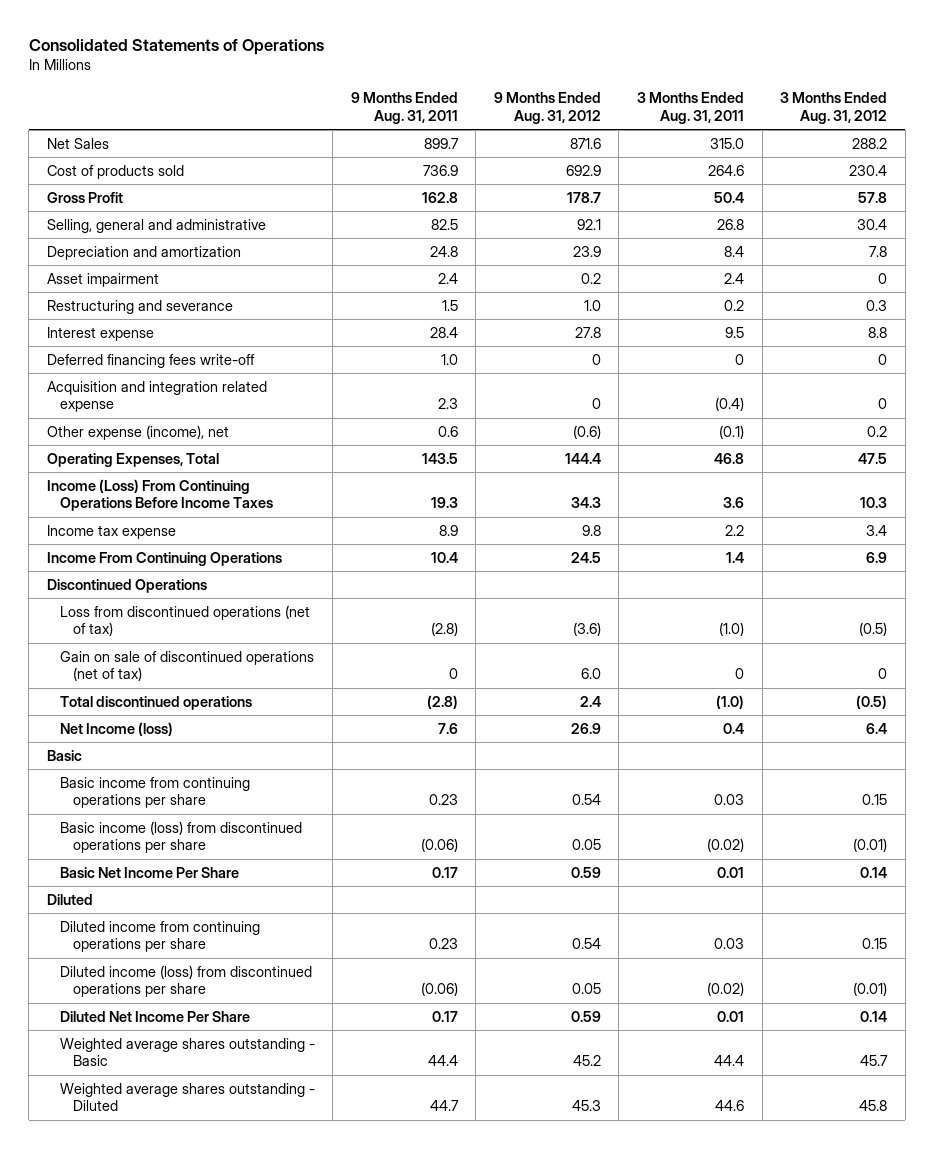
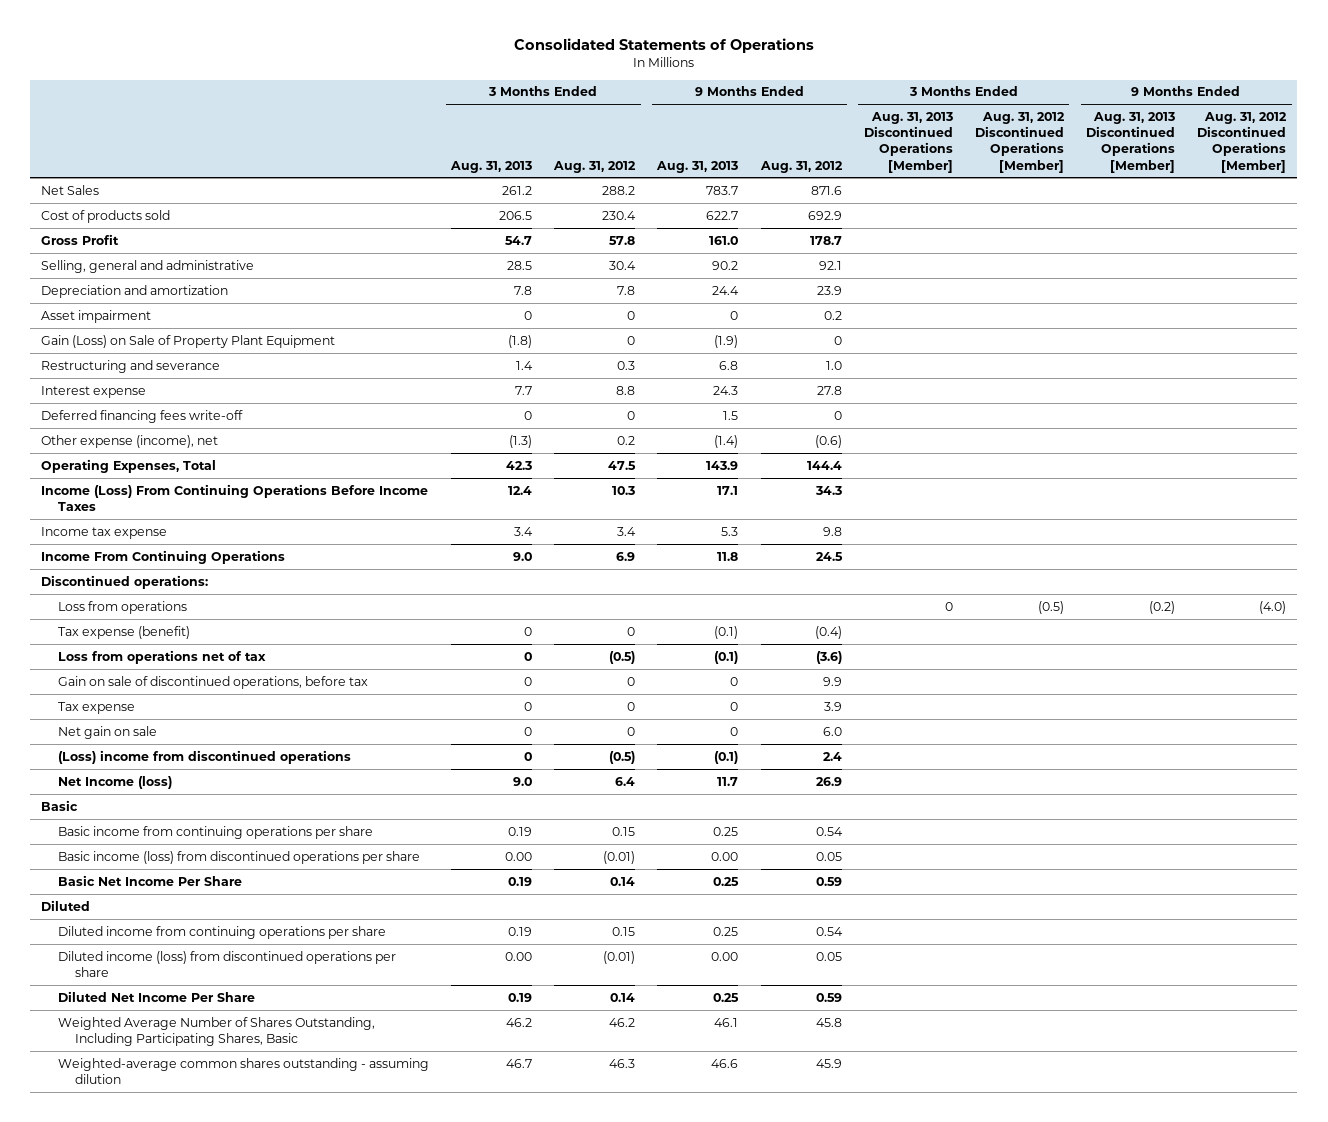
- | 9 Months Ended Aug. 31, 2011 | 9 Months Ended Aug. 31, 2012 | 3 Months Ended Aug. 31, 2011 | 3 Months Ended Aug. 31, 2012
+ | 3 Months Ended Aug. 31, 2013 | 3 Months Ended Aug. 31, 2012 | 9 Months Ended Aug. 31, 2013 | 9 Months Ended Aug. 31, 2012 | 3 Months Ended Aug. 31, 2013 Discontinued Operations [Member] | 3 Months Ended Aug. 31, 2012 Discontinued Operations [Member] | 9 Months Ended Aug. 31, 2013 Discontinued Operations [Member] | 9 Months Ended Aug. 31, 2012 Discontinued Operations [Member]
+ Gain (Loss) on Sale of Property Plant Equipment | (1.8) | 0 | (1.9) | 0 | | | |
- Acquisition and integration related expense | 2.3 | 0 | (0.4) | 0
- Discontinued Operations
- Loss from discontinued operations (net of tax) | (2.8) | (3.6) | (1.0) | (0.5)
- Gain on sale of discontinued operations (net of tax) | 0 | 6.0 | 0 | 0
- Total discontinued operations | (2.8) | 2.4 | (1.0) | (0.5)
+ Discontinued operations:
+ Loss from operations | | | | | 0 | (0.5) | (0.2) | (4.0)
+ Tax expense (benefit) | 0 | 0 | (0.1) | (0.4) | | | |
+ Loss from operations net of tax | 0 | (0.5) | (0.1) | (3.6) | | | |
+ Gain on sale of discontinued operations, before tax | 0 | 0 | 0 | 9.9 | | | |
+ Tax expense | 0 | 0 | 0 | 3.9 | | | |
+ Net gain on sale | 0 | 0 | 0 | 6.0 | | | |
+ (Loss) income from discontinued operations | 0 | (0.5) | (0.1) | 2.4 | | | |
- Weighted average shares outstanding - Basic | 44.4 | 45.2 | 44.4 | 45.7
- Weighted average shares outstanding - Diluted | 44.7 | 45.3 | 44.6 | 45.8
+ Weighted Average Number of Shares Outstanding, Including Participating Shares, Basic | 46.2 | 46.2 | 46.1 | 45.8 | | | |
+ Weighted-average common shares outstanding - assuming dilution | 46.7 | 46.3 | 46.6 | 45.9 | | | |

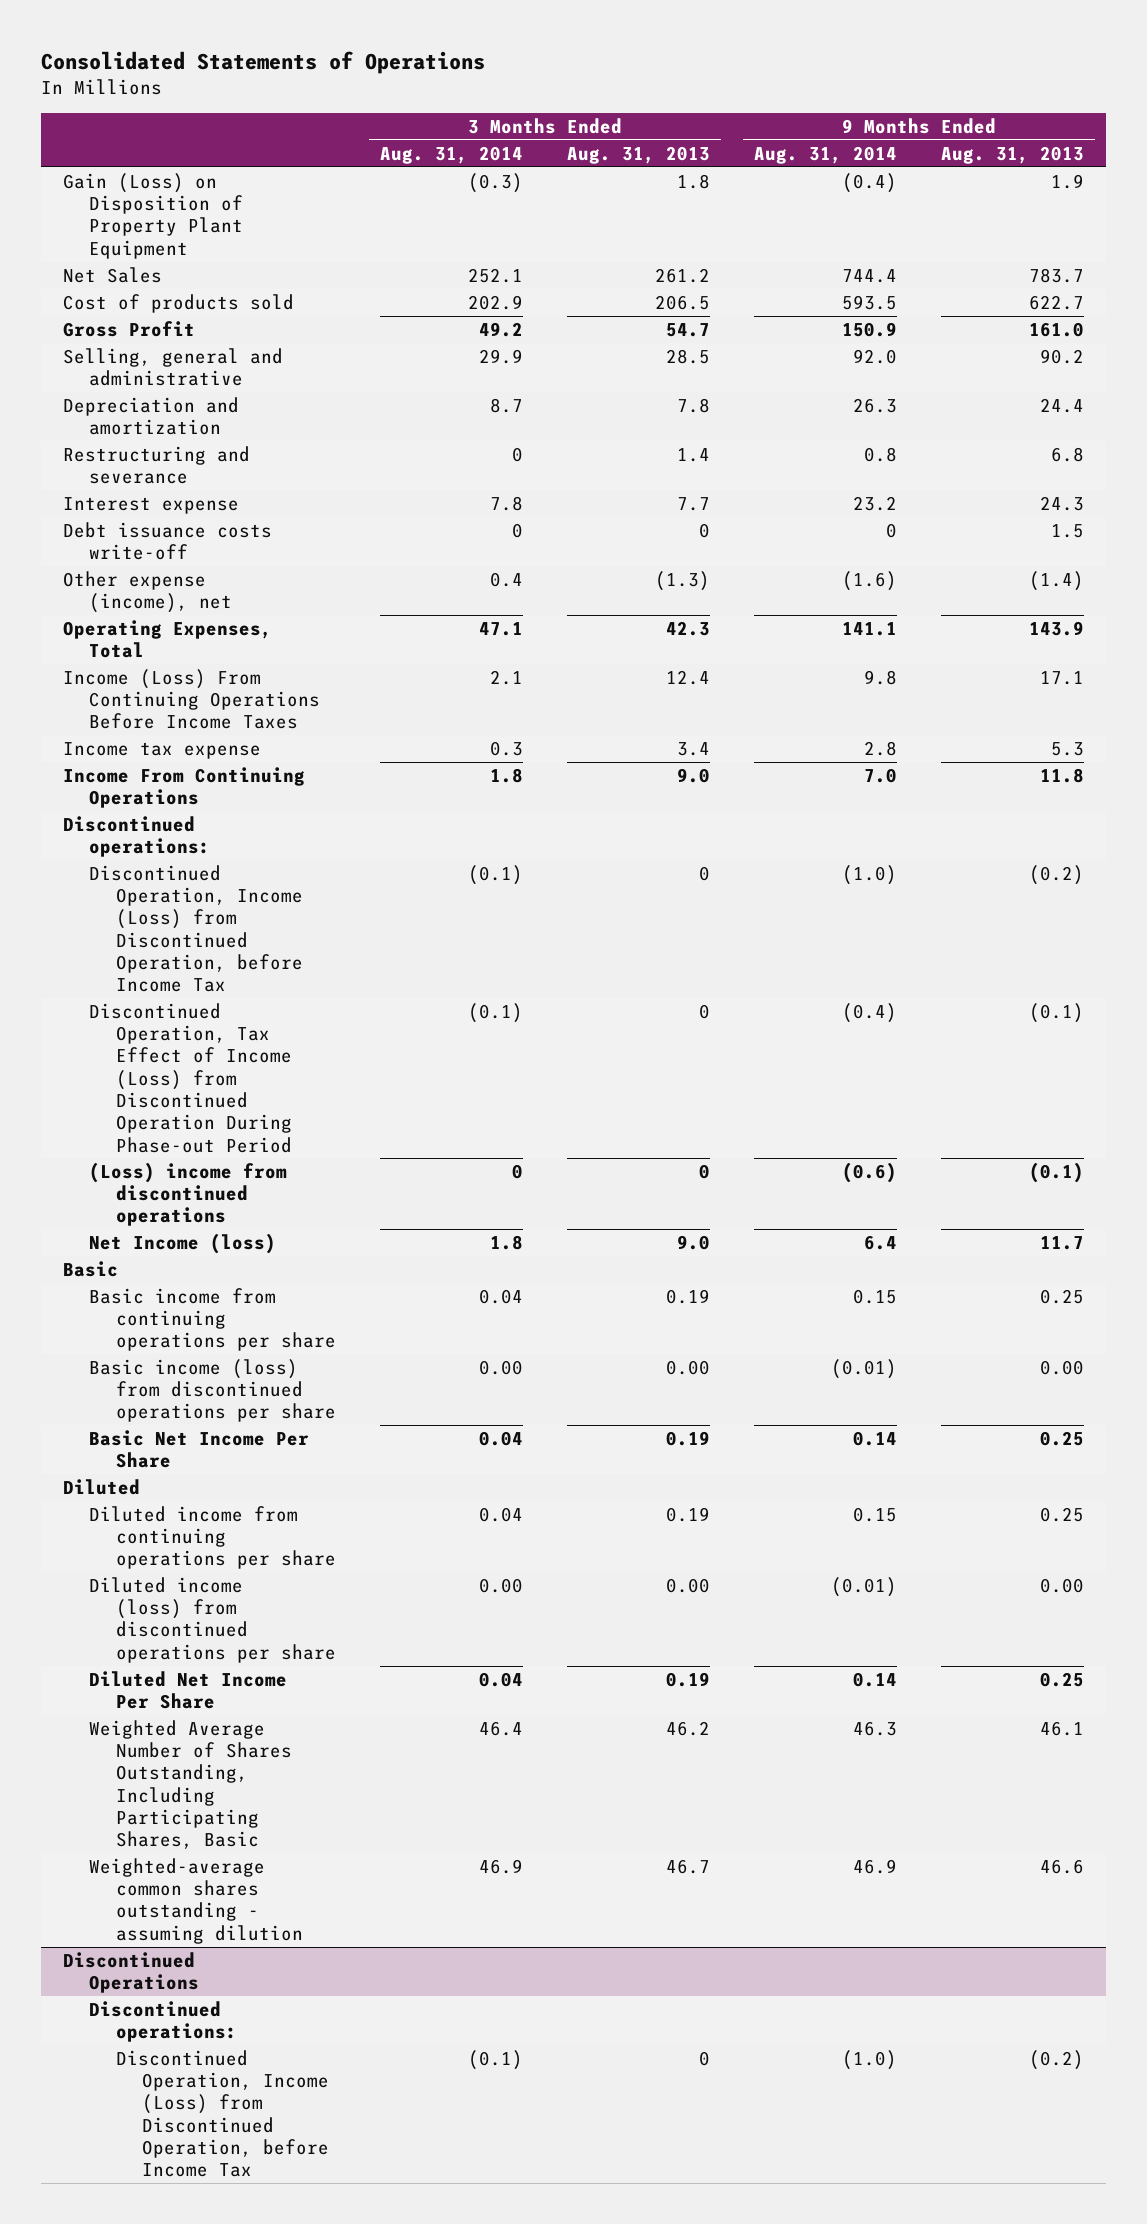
- | 3 Months Ended Aug. 31, 2013 | 3 Months Ended Aug. 31, 2012 | 9 Months Ended Aug. 31, 2013 | 9 Months Ended Aug. 31, 2012 | 3 Months Ended Aug. 31, 2013 Discontinued Operations [Member] | 3 Months Ended Aug. 31, 2012 Discontinued Operations [Member] | 9 Months Ended Aug. 31, 2013 Discontinued Operations [Member] | 9 Months Ended Aug. 31, 2012 Discontinued Operations [Member]
+ | 3 Months Ended Aug. 31, 2014 | 3 Months Ended Aug. 31, 2013 | 9 Months Ended Aug. 31, 2014 | 9 Months Ended Aug. 31, 2013
+ Gain (Loss) on Disposition of Property Plant Equipment | (0.3) | 1.8 | (0.4) | 1.9
- Asset impairment | 0 | 0 | 0 | 0.2 | | | |
- Gain (Loss) on Sale of Property Plant Equipment | (1.8) | 0 | (1.9) | 0 | | | |
- Deferred financing fees write-off | 0 | 0 | 1.5 | 0 | | | |
+ Debt issuance costs write-off | 0 | 0 | 0 | 1.5
- Loss from operations | | | | | 0 | (0.5) | (0.2) | (4.0)
- Tax expense (benefit) | 0 | 0 | (0.1) | (0.4) | | | |
- Loss from operations net of tax | 0 | (0.5) | (0.1) | (3.6) | | | |
- Gain on sale of discontinued operations, before tax | 0 | 0 | 0 | 9.9 | | | |
- Tax expense | 0 | 0 | 0 | 3.9 | | | |
- Net gain on sale | 0 | 0 | 0 | 6.0 | | | |
+ Discontinued Operation, Income (Loss) from Discontinued Operation, before Income Tax | (0.1) | 0 | (1.0) | (0.2)
+ Discontinued Operation, Tax Effect of Income (Loss) from Discontinued Operation During Phase-out Period | (0.1) | 0 | (0.4) | (0.1)
+ Discontinued Operations
+ Discontinued operations:
+ Discontinued Operation, Income (Loss) from Discontinued Operation, before Income Tax | (0.1) | 0 | (1.0) | (0.2)

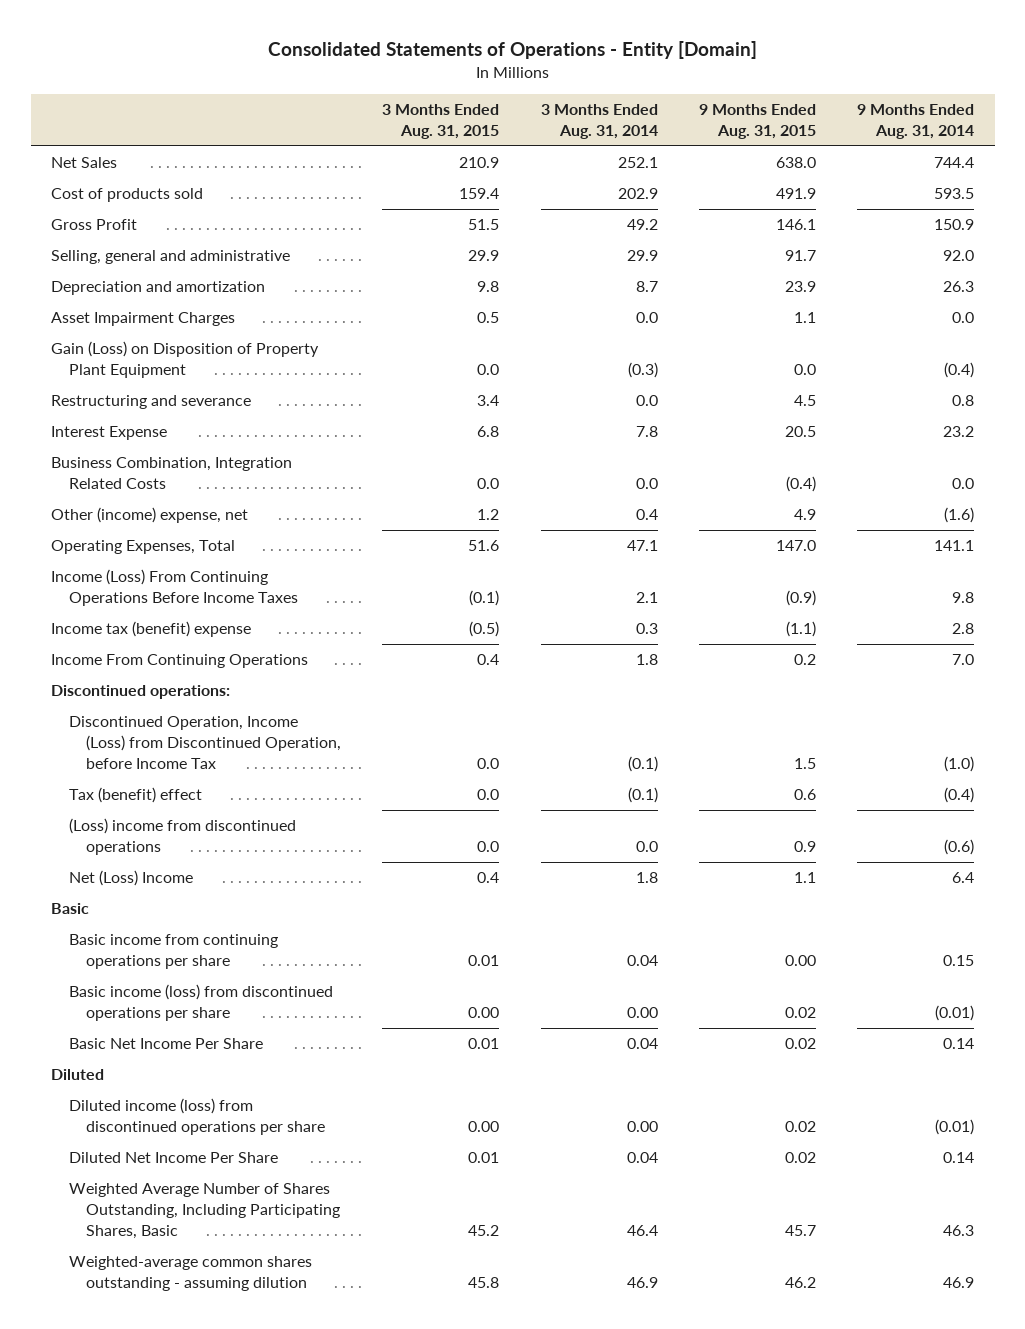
- Consolidated Statements of Operations
+ Consolidated Statements of Operations - Entity [Domain]
- | 3 Months Ended Aug. 31, 2014 | 3 Months Ended Aug. 31, 2013 | 9 Months Ended Aug. 31, 2014 | 9 Months Ended Aug. 31, 2013
+ | 3 Months Ended Aug. 31, 2015 | 3 Months Ended Aug. 31, 2014 | 9 Months Ended Aug. 31, 2015 | 9 Months Ended Aug. 31, 2014
- Restructuring and severance | 0 | 1.4 | 0.8 | 6.8
- Interest expense | 7.8 | 7.7 | 23.2 | 24.3
- Debt issuance costs write-off | 0 | 0 | 0 | 1.5
- Other expense (income), net | 0.4 | (1.3) | (1.6) | (1.4)
+ Asset Impairment Charges | 0.5 | 0.0 | 1.1 | 0.0
moved down: Gain (Loss) on Disposition of Property Plant Equipment | 0.0 | (0.3) | 0.0 | (0.4)
+ Restructuring and severance | 3.4 | 0.0 | 4.5 | 0.8
+ Interest Expense | 6.8 | 7.8 | 20.5 | 23.2
+ Business Combination, Integration Related Costs | 0.0 | 0.0 | (0.4) | 0.0
+ Other (income) expense, net | 1.2 | 0.4 | 4.9 | (1.6)
- Income tax expense | 0.3 | 3.4 | 2.8 | 5.3
+ Income tax (benefit) expense | (0.5) | 0.3 | (1.1) | 2.8
- Discontinued Operation, Tax Effect of Income (Loss) from Discontinued Operation During Phase-out Period | (0.1) | 0 | (0.4) | (0.1)
- (Loss) income from discontinued operations | 0 | 0 | (0.6) | (0.1)
- Net Income (loss) | 1.8 | 9.0 | 6.4 | 11.7
+ Tax (benefit) effect | 0.0 | (0.1) | 0.6 | (0.4)
+ (Loss) income from discontinued operations | 0.0 | 0.0 | 0.9 | (0.6)
+ Net (Loss) Income | 0.4 | 1.8 | 1.1 | 6.4
- Diluted income from continuing operations per share | 0.04 | 0.19 | 0.15 | 0.25
- Discontinued Operations
- Discontinued operations:
- Discontinued Operation, Income (Loss) from Discontinued Operation, before Income Tax | (0.1) | 0 | (1.0) | (0.2)

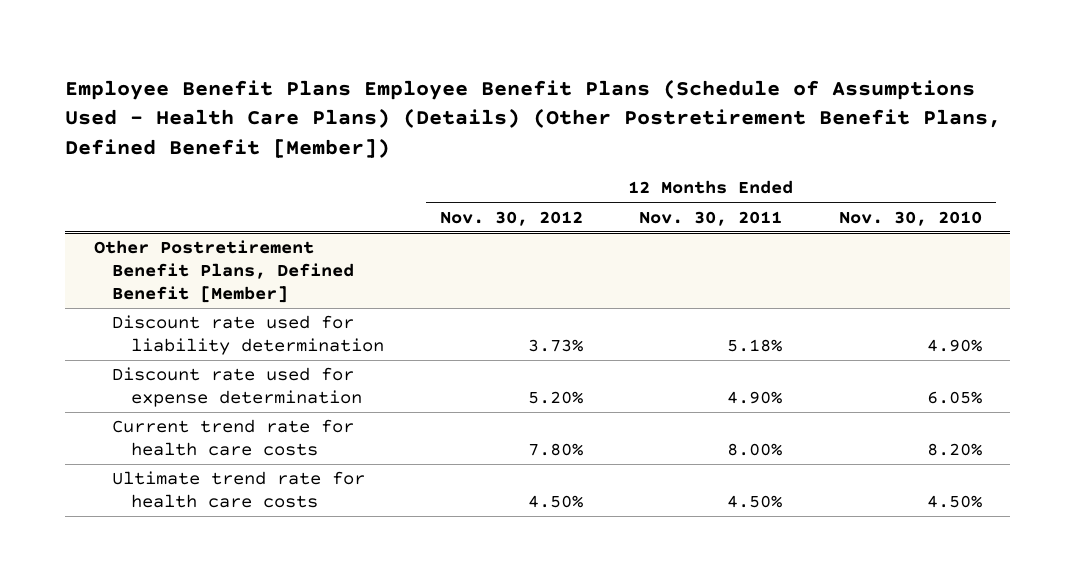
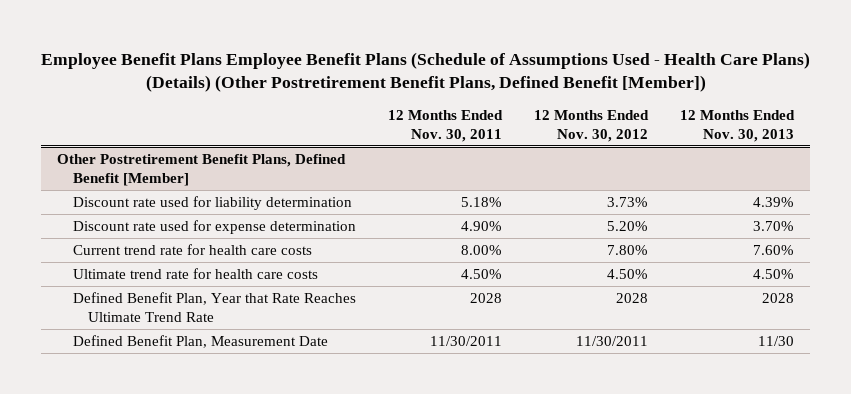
- | 12 Months Ended Nov. 30, 2012 | 12 Months Ended Nov. 30, 2011 | 12 Months Ended Nov. 30, 2010
+ | 12 Months Ended Nov. 30, 2011 | 12 Months Ended Nov. 30, 2012 | 12 Months Ended Nov. 30, 2013
@ Other Postretirement Benefit Plans, Defined Benefit [Member]
+ Defined Benefit Plan, Year that Rate Reaches Ultimate Trend Rate | 2028 | 2028 | 2028
+ Defined Benefit Plan, Measurement Date | 11/30/2011 | 11/30/2011 | 11/30

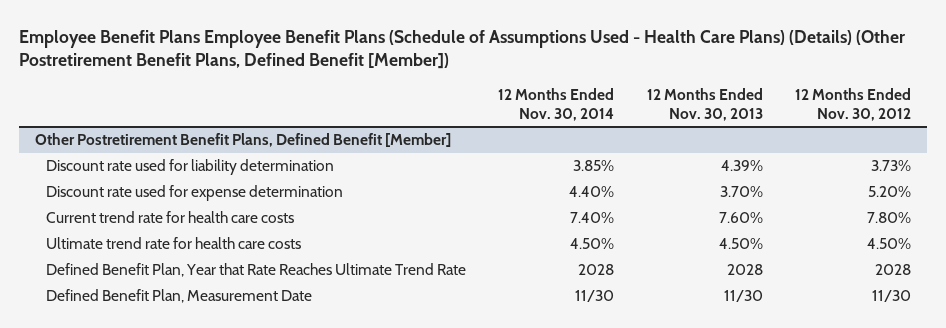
- | 12 Months Ended Nov. 30, 2011 | 12 Months Ended Nov. 30, 2012 | 12 Months Ended Nov. 30, 2013
+ | 12 Months Ended Nov. 30, 2014 | 12 Months Ended Nov. 30, 2013 | 12 Months Ended Nov. 30, 2012
@ Other Postretirement Benefit Plans, Defined Benefit [Member]
- Defined Benefit Plan, Measurement Date | 11/30/2011 | 11/30/2011 | 11/30
+ Defined Benefit Plan, Measurement Date | 11/30 | 11/30 | 11/30

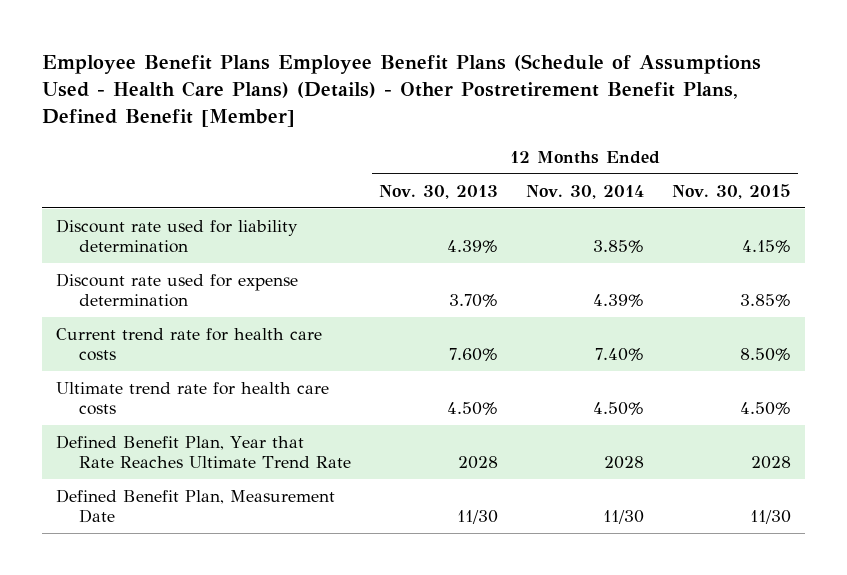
- Employee Benefit Plans Employee Benefit Plans (Schedule of Assumptions Used - Health Care Plans) (Details) (Other Postretirement Benefit Plans, Defined Benefit [Member])
+ Employee Benefit Plans Employee Benefit Plans (Schedule of Assumptions Used - Health Care Plans) (Details) - Other Postretirement Benefit Plans, Defined Benefit [Member]
- | 12 Months Ended Nov. 30, 2014 | 12 Months Ended Nov. 30, 2013 | 12 Months Ended Nov. 30, 2012
+ | 12 Months Ended Nov. 30, 2013 | 12 Months Ended Nov. 30, 2014 | 12 Months Ended Nov. 30, 2015
- Other Postretirement Benefit Plans, Defined Benefit [Member]
- Discount rate used for expense determination | 4.40% | 3.70% | 5.20%
+ Discount rate used for expense determination | 3.70% | 4.39% | 3.85%

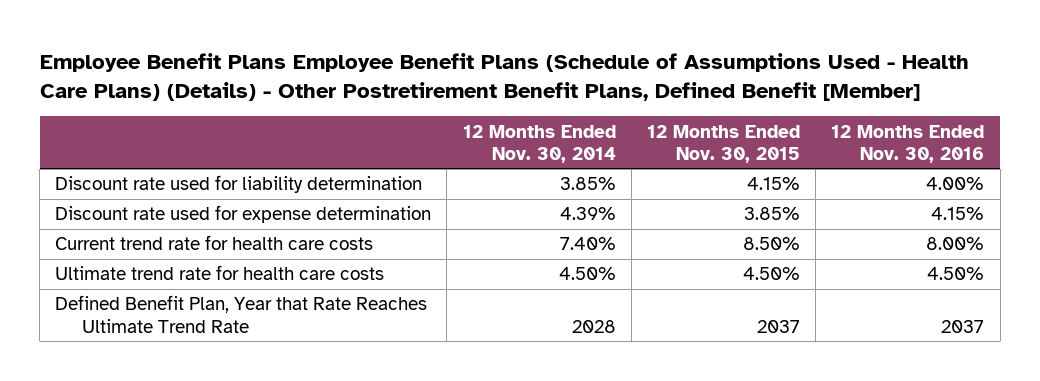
- | 12 Months Ended Nov. 30, 2013 | 12 Months Ended Nov. 30, 2014 | 12 Months Ended Nov. 30, 2015
+ | 12 Months Ended Nov. 30, 2014 | 12 Months Ended Nov. 30, 2015 | 12 Months Ended Nov. 30, 2016
- Defined Benefit Plan, Year that Rate Reaches Ultimate Trend Rate | 2028 | 2028 | 2028
- Defined Benefit Plan, Measurement Date | 11/30 | 11/30 | 11/30
+ Defined Benefit Plan, Year that Rate Reaches Ultimate Trend Rate | 2028 | 2037 | 2037

